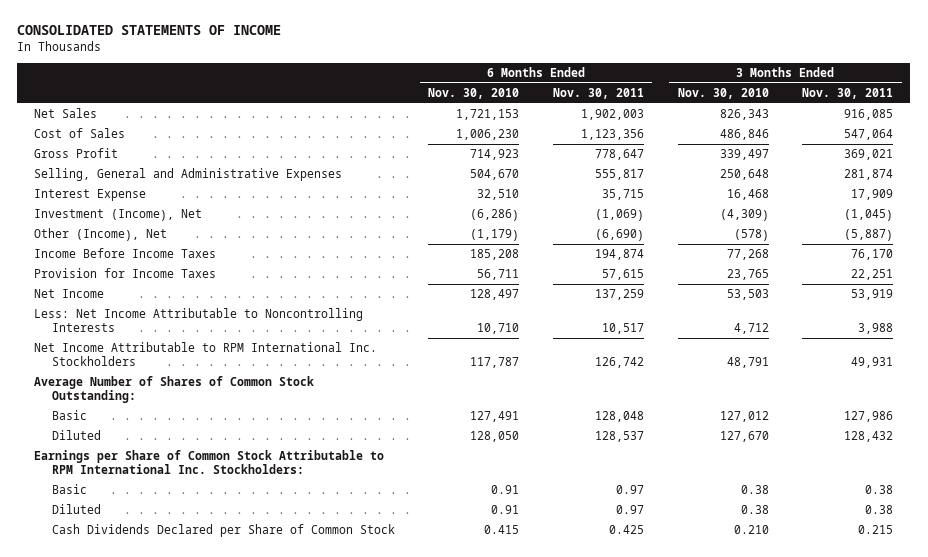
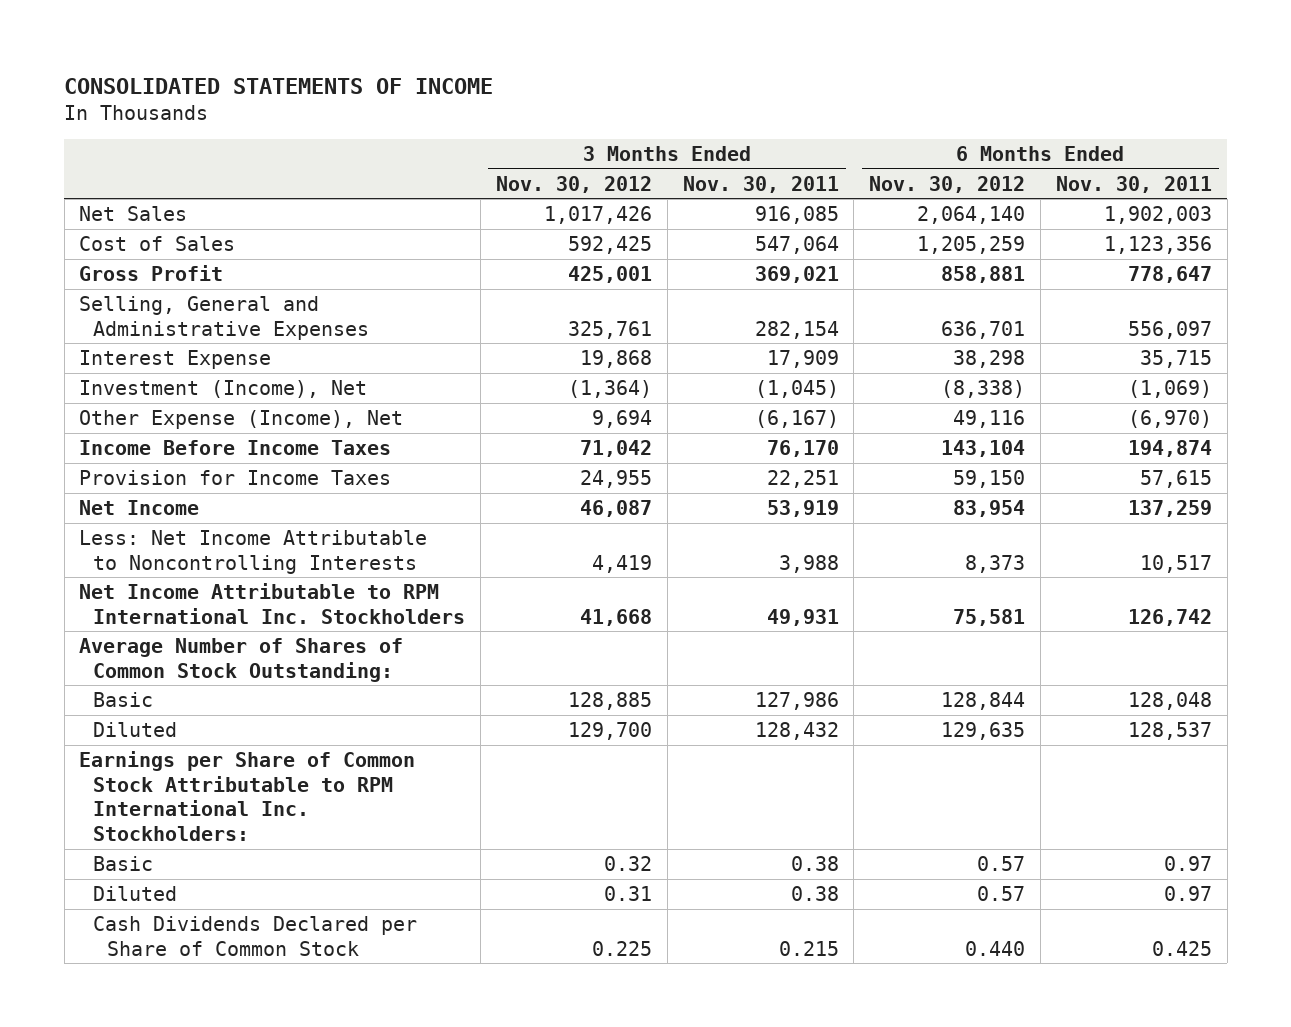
- | 6 Months Ended Nov. 30, 2010 | 6 Months Ended Nov. 30, 2011 | 3 Months Ended Nov. 30, 2010 | 3 Months Ended Nov. 30, 2011
+ | 3 Months Ended Nov. 30, 2012 | 3 Months Ended Nov. 30, 2011 | 6 Months Ended Nov. 30, 2012 | 6 Months Ended Nov. 30, 2011
- Selling, General and Administrative Expenses | 504,670 | 555,817 | 250,648 | 281,874
+ Selling, General and Administrative Expenses | 325,761 | 282,154 | 636,701 | 556,097
- Other (Income), Net | (1,179) | (6,690) | (578) | (5,887)
+ Other Expense (Income), Net | 9,694 | (6,167) | 49,116 | (6,970)

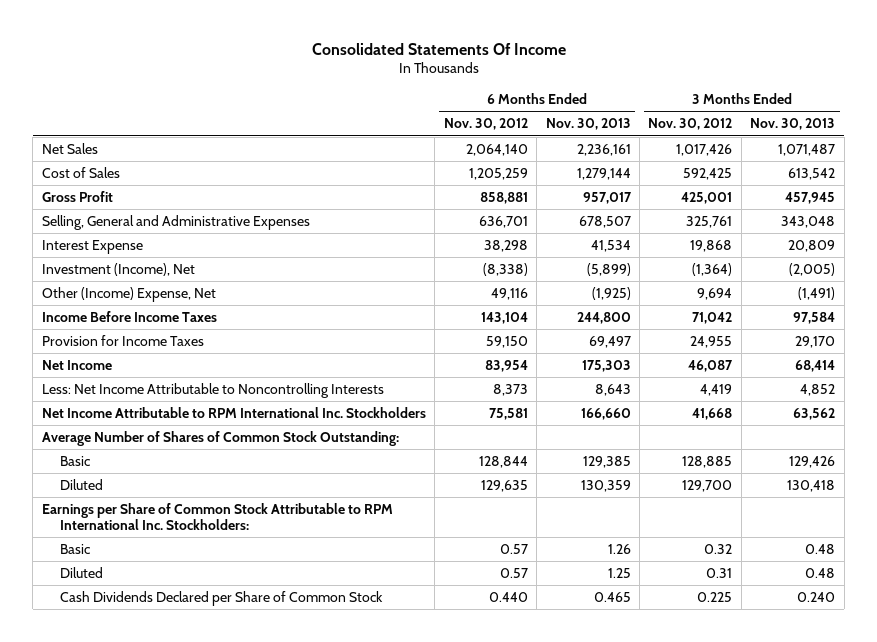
- CONSOLIDATED STATEMENTS OF INCOME
+ Consolidated Statements Of Income
- | 3 Months Ended Nov. 30, 2012 | 3 Months Ended Nov. 30, 2011 | 6 Months Ended Nov. 30, 2012 | 6 Months Ended Nov. 30, 2011
+ | 6 Months Ended Nov. 30, 2012 | 6 Months Ended Nov. 30, 2013 | 3 Months Ended Nov. 30, 2012 | 3 Months Ended Nov. 30, 2013
- Other Expense (Income), Net | 9,694 | (6,167) | 49,116 | (6,970)
+ Other (Income) Expense, Net | 49,116 | (1,925) | 9,694 | (1,491)

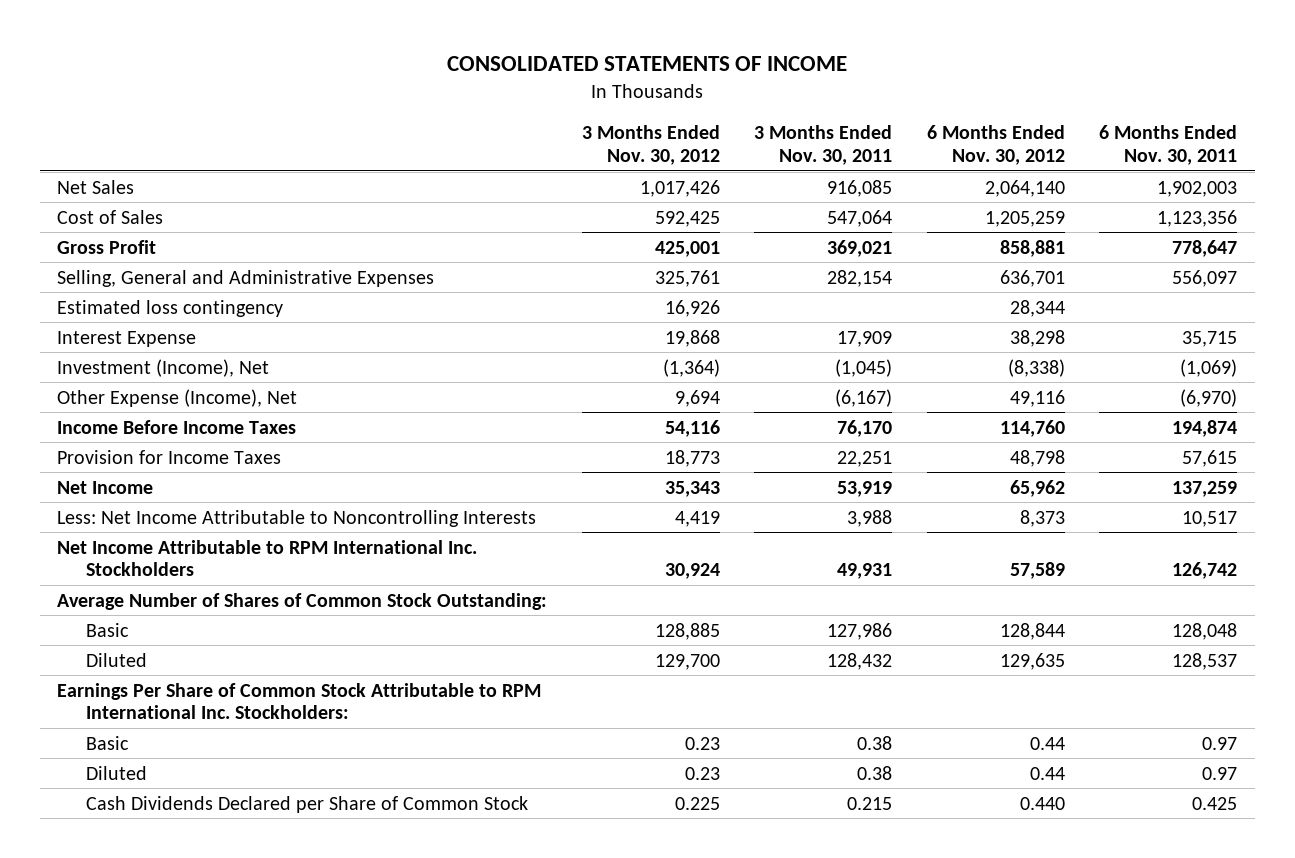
- Consolidated Statements Of Income
+ CONSOLIDATED STATEMENTS OF INCOME
- | 6 Months Ended Nov. 30, 2012 | 6 Months Ended Nov. 30, 2013 | 3 Months Ended Nov. 30, 2012 | 3 Months Ended Nov. 30, 2013
+ | 3 Months Ended Nov. 30, 2012 | 3 Months Ended Nov. 30, 2011 | 6 Months Ended Nov. 30, 2012 | 6 Months Ended Nov. 30, 2011
+ Estimated loss contingency | 16,926 | | 28,344 |
- Other (Income) Expense, Net | 49,116 | (1,925) | 9,694 | (1,491)
- Income Before Income Taxes | 143,104 | 244,800 | 71,042 | 97,584
- Provision for Income Taxes | 59,150 | 69,497 | 24,955 | 29,170
- Net Income | 83,954 | 175,303 | 46,087 | 68,414
+ Other Expense (Income), Net | 9,694 | (6,167) | 49,116 | (6,970)
+ Income Before Income Taxes | 54,116 | 76,170 | 114,760 | 194,874
+ Provision for Income Taxes | 18,773 | 22,251 | 48,798 | 57,615
+ Net Income | 35,343 | 53,919 | 65,962 | 137,259
- Net Income Attributable to RPM International Inc. Stockholders | 75,581 | 166,660 | 41,668 | 63,562
+ Net Income Attributable to RPM International Inc. Stockholders | 30,924 | 49,931 | 57,589 | 126,742
- Earnings per Share of Common Stock Attributable to RPM International Inc. Stockholders:
- Basic | 0.57 | 1.26 | 0.32 | 0.48
- Diluted | 0.57 | 1.25 | 0.31 | 0.48
+ Earnings Per Share of Common Stock Attributable to RPM International Inc. Stockholders:
+ Basic | 0.23 | 0.38 | 0.44 | 0.97
+ Diluted | 0.23 | 0.38 | 0.44 | 0.97

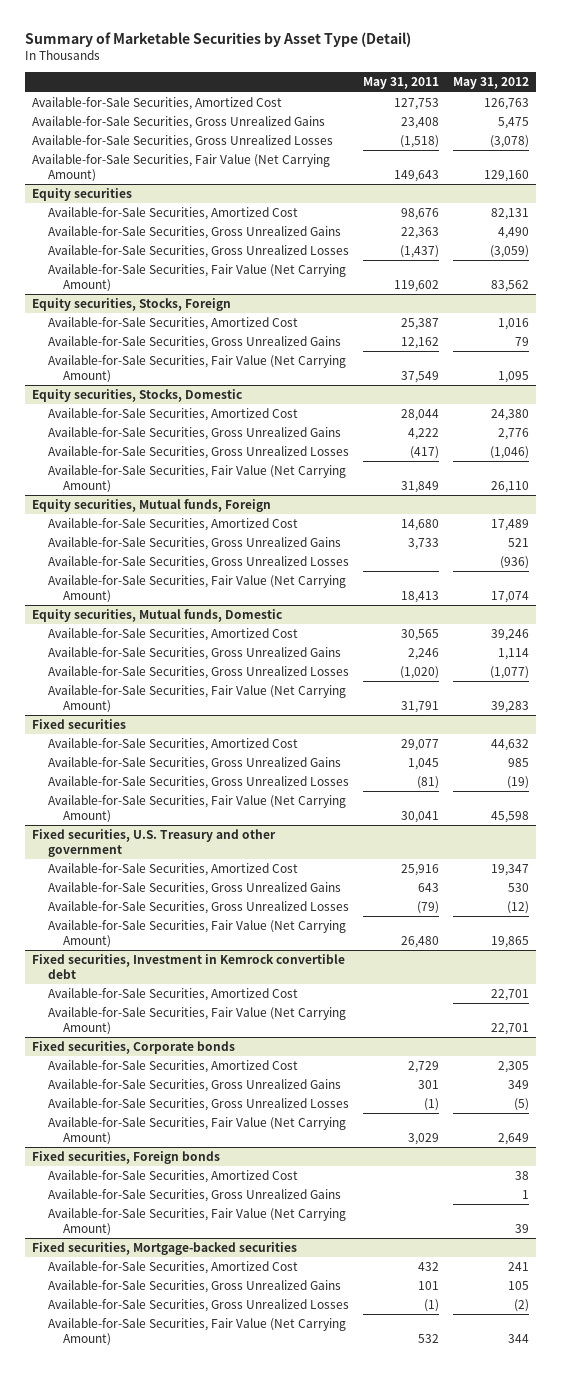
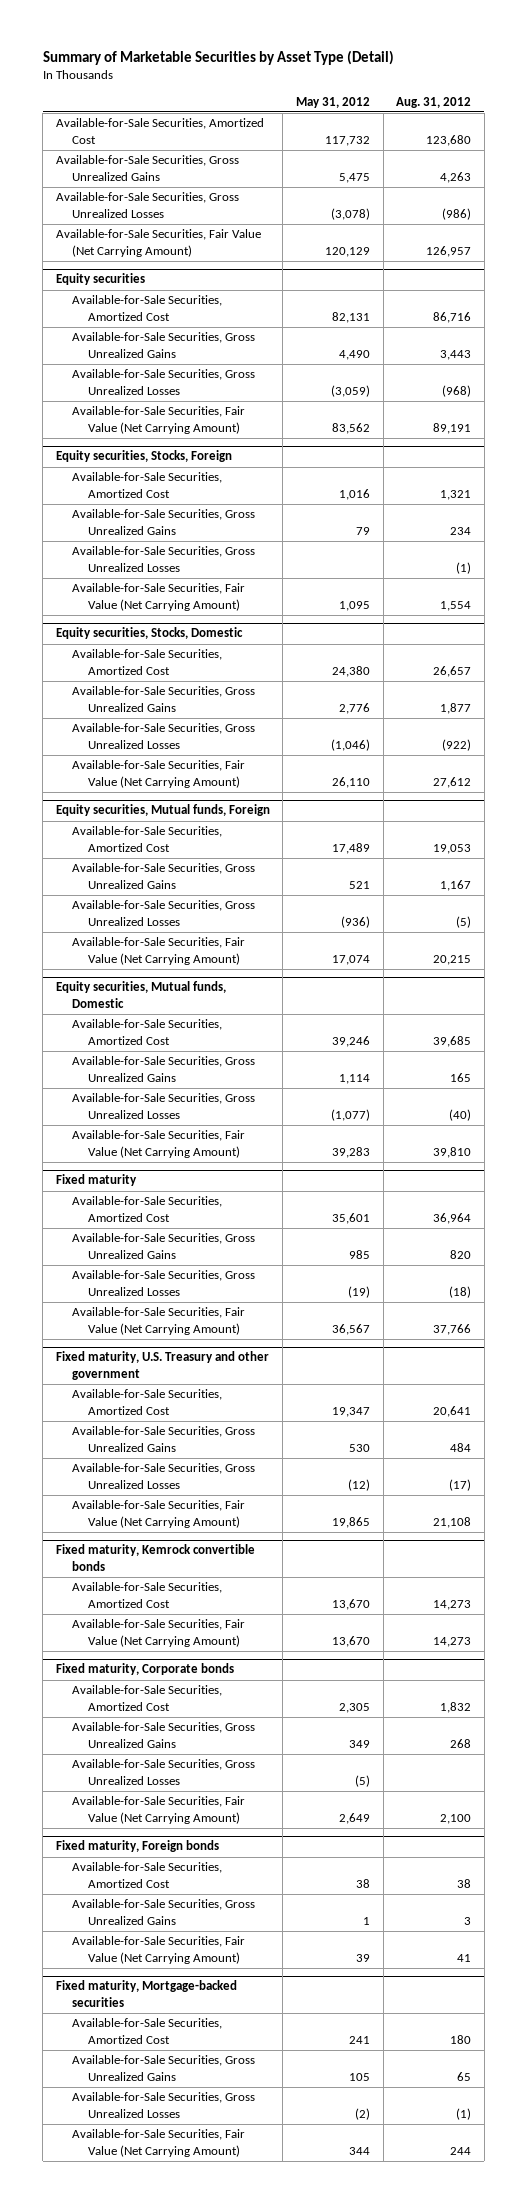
- | May 31, 2011 | May 31, 2012
+ | May 31, 2012 | Aug. 31, 2012
- Available-for-Sale Securities, Amortized Cost | 127,753 | 126,763
+ Available-for-Sale Securities, Amortized Cost | 117,732 | 123,680
- Available-for-Sale Securities, Fair Value (Net Carrying Amount) | 149,643 | 129,160
+ Available-for-Sale Securities, Fair Value (Net Carrying Amount) | 120,129 | 126,957
@ Equity securities, Stocks, Foreign
+ Available-for-Sale Securities, Gross Unrealized Losses | | (1)
- Fixed securities
- Available-for-Sale Securities, Amortized Cost | 29,077 | 44,632
+ Fixed maturity
+ Available-for-Sale Securities, Amortized Cost | 35,601 | 36,964
- Available-for-Sale Securities, Fair Value (Net Carrying Amount) | 30,041 | 45,598
- Fixed securities, U.S. Treasury and other government
+ Available-for-Sale Securities, Fair Value (Net Carrying Amount) | 36,567 | 37,766
+ Fixed maturity, U.S. Treasury and other government
- Fixed securities, Investment in Kemrock convertible debt
- Available-for-Sale Securities, Amortized Cost | | 22,701
- Available-for-Sale Securities, Fair Value (Net Carrying Amount) | | 22,701
- Fixed securities, Corporate bonds
+ Fixed maturity, Kemrock convertible bonds
+ Available-for-Sale Securities, Amortized Cost | 13,670 | 14,273
+ Available-for-Sale Securities, Fair Value (Net Carrying Amount) | 13,670 | 14,273
+ Fixed maturity, Corporate bonds
- Fixed securities, Foreign bonds
+ Fixed maturity, Foreign bonds
- Fixed securities, Mortgage-backed securities
+ Fixed maturity, Mortgage-backed securities

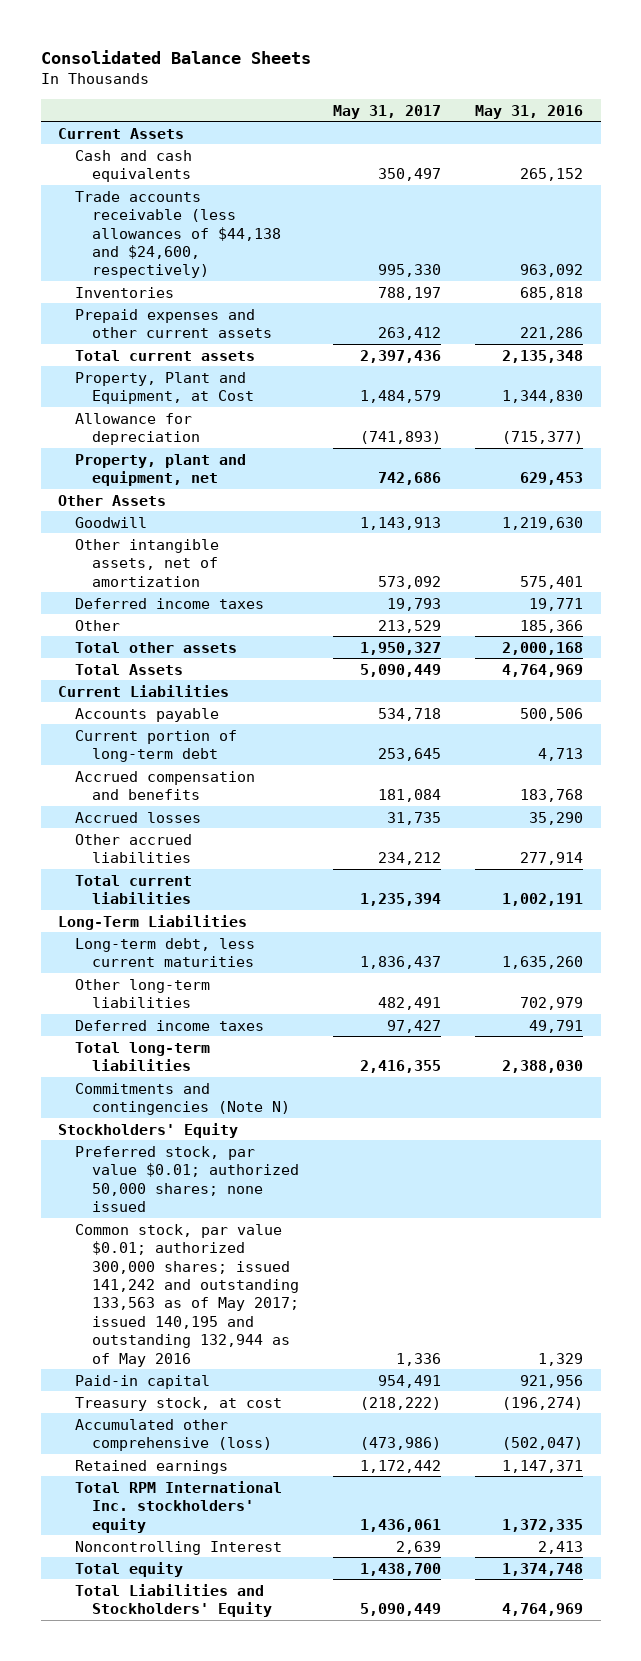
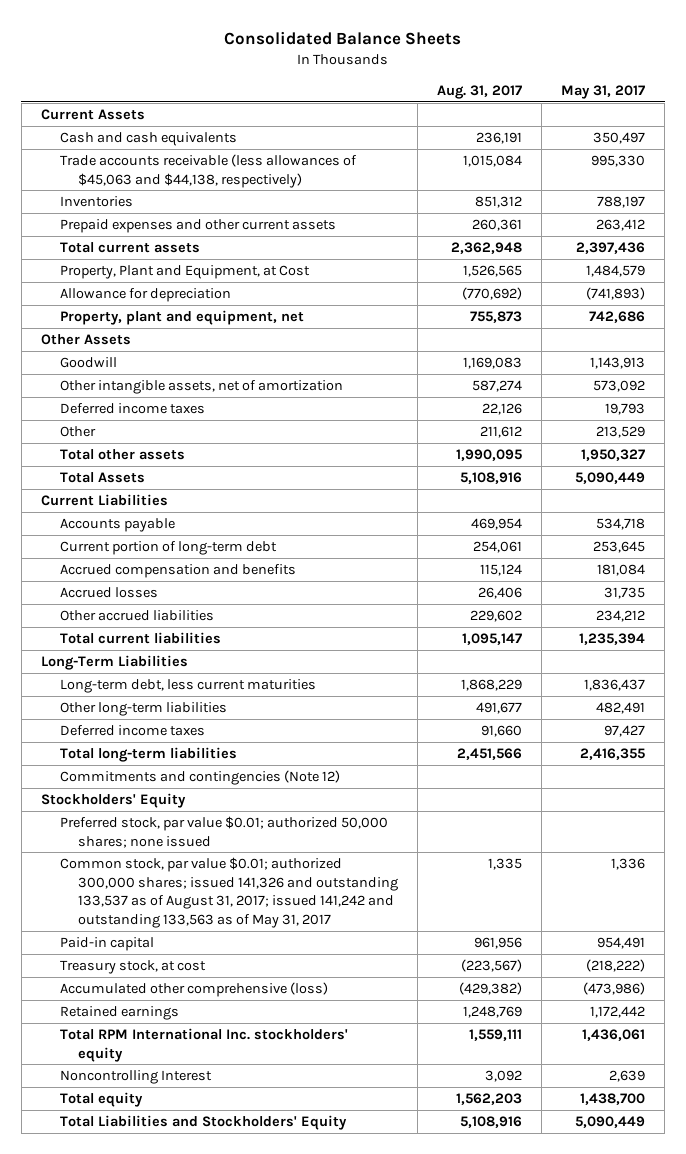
- | May 31, 2017 | May 31, 2016
+ | Aug. 31, 2017 | May 31, 2017
- Trade accounts receivable (less allowances of $44,138 and $24,600, respectively) | 995,330 | 963,092
+ Trade accounts receivable (less allowances of $45,063 and $44,138, respectively) | 1,015,084 | 995,330
- Commitments and contingencies (Note N)
+ Commitments and contingencies (Note 12)
- Common stock, par value $0.01; authorized 300,000 shares; issued 141,242 and outstanding 133,563 as of May 2017; issued 140,195 and outstanding 132,944 as of May 2016 | 1,336 | 1,329
+ Common stock, par value $0.01; authorized 300,000 shares; issued 141,326 and outstanding 133,537 as of August 31, 2017; issued 141,242 and outstanding 133,563 as of May 31, 2017 | 1,335 | 1,336

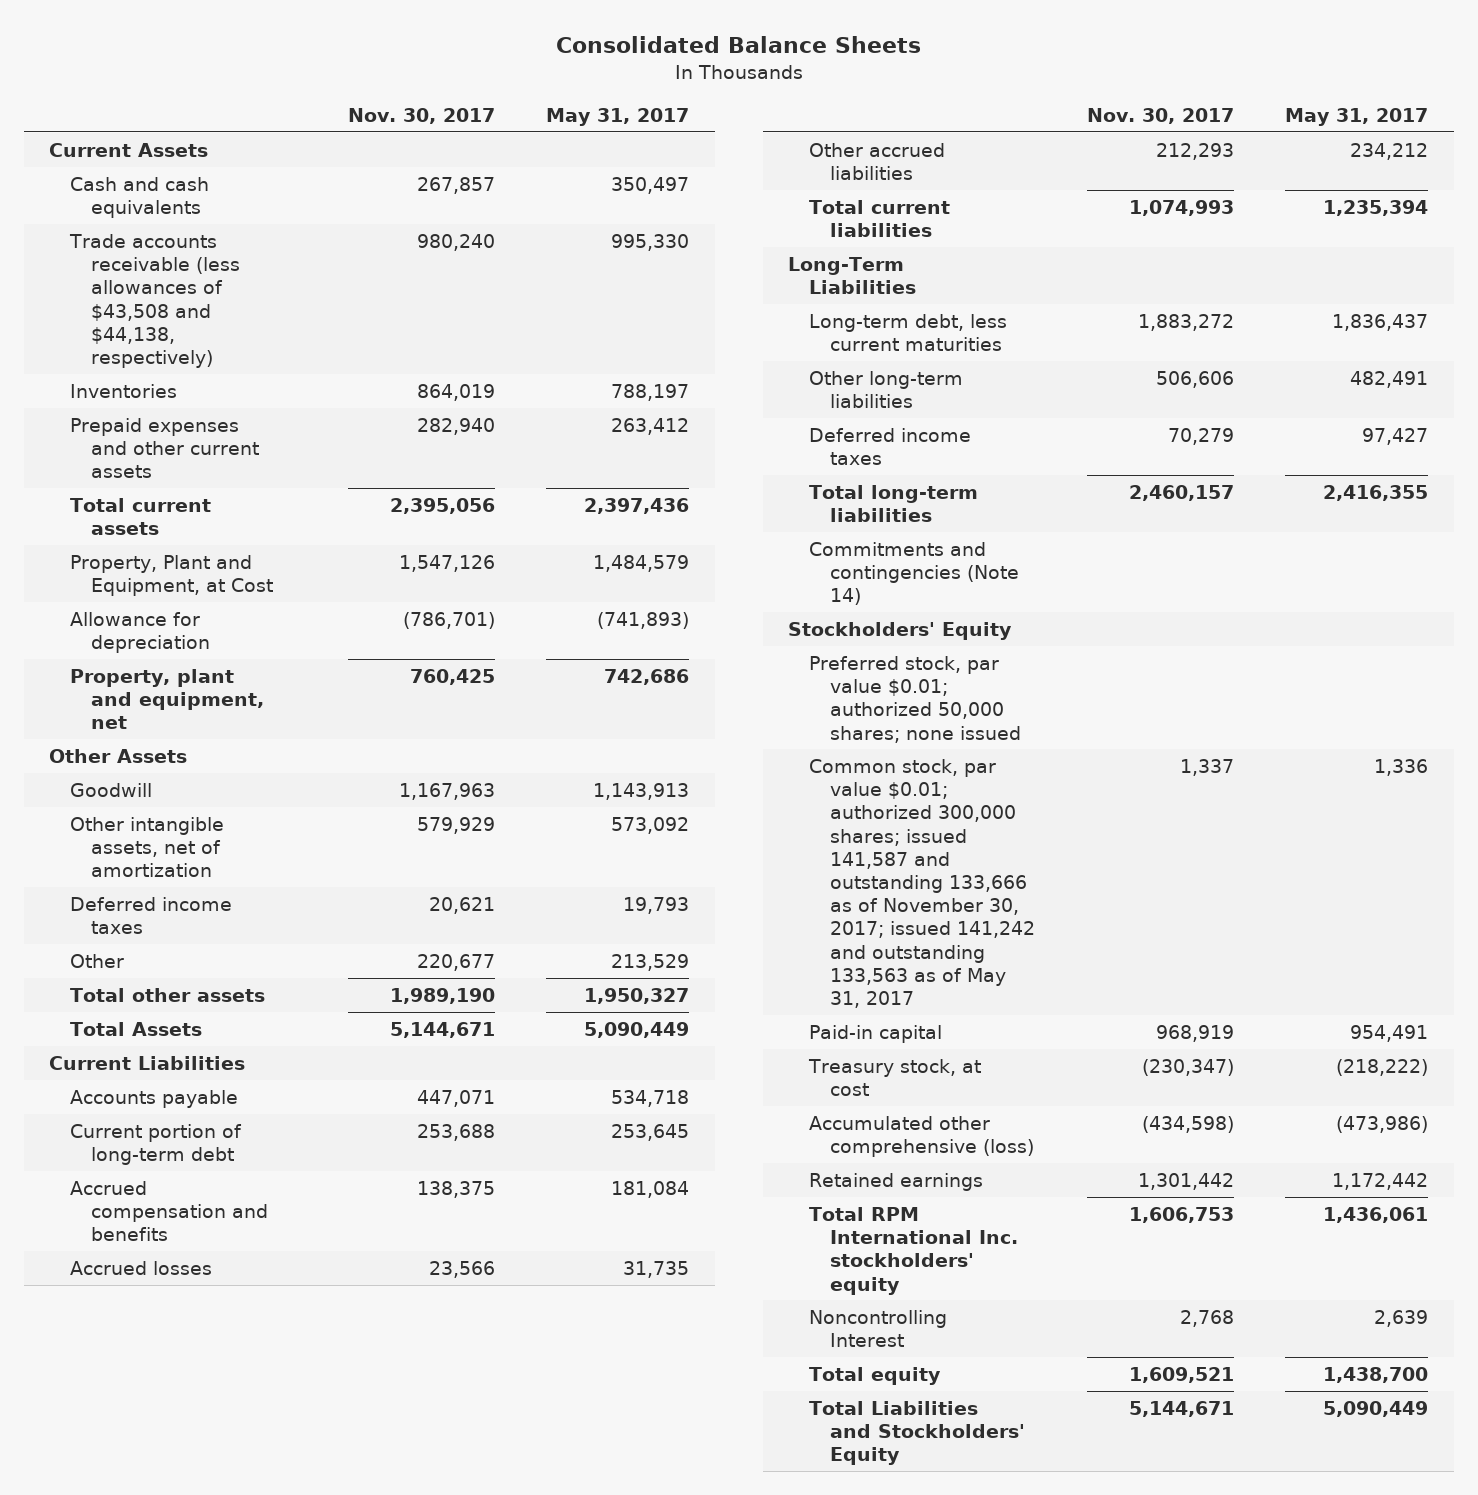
- | Aug. 31, 2017 | May 31, 2017
+ | Nov. 30, 2017 | May 31, 2017
- Trade accounts receivable (less allowances of $45,063 and $44,138, respectively) | 1,015,084 | 995,330
+ Trade accounts receivable (less allowances of $43,508 and $44,138, respectively) | 980,240 | 995,330
- Commitments and contingencies (Note 12)
+ Commitments and contingencies (Note 14)
- Common stock, par value $0.01; authorized 300,000 shares; issued 141,326 and outstanding 133,537 as of August 31, 2017; issued 141,242 and outstanding 133,563 as of May 31, 2017 | 1,335 | 1,336
+ Common stock, par value $0.01; authorized 300,000 shares; issued 141,587 and outstanding 133,666 as of November 30, 2017; issued 141,242 and outstanding 133,563 as of May 31, 2017 | 1,337 | 1,336

